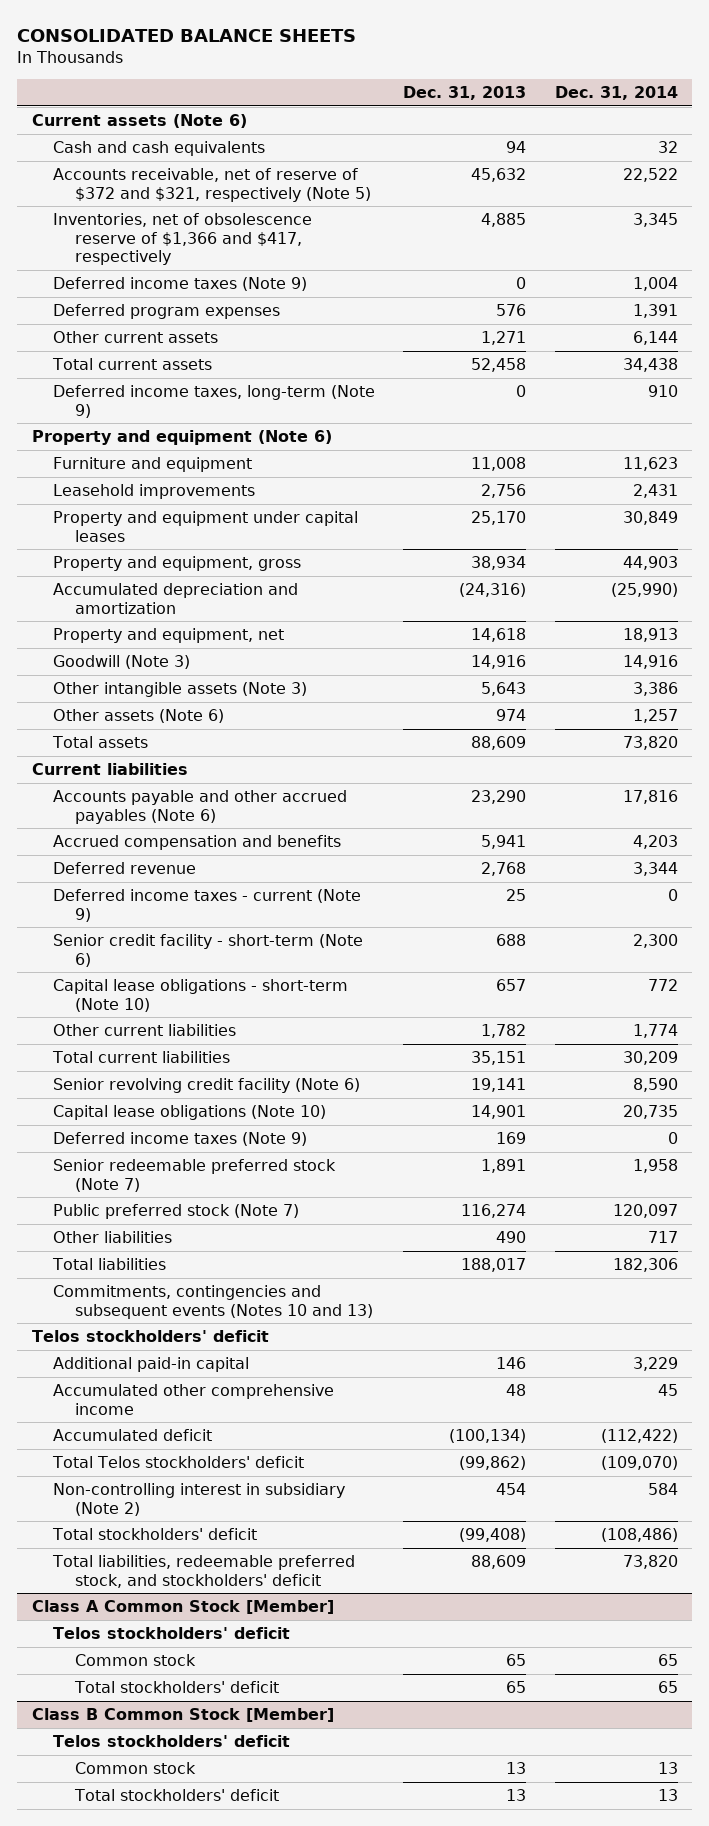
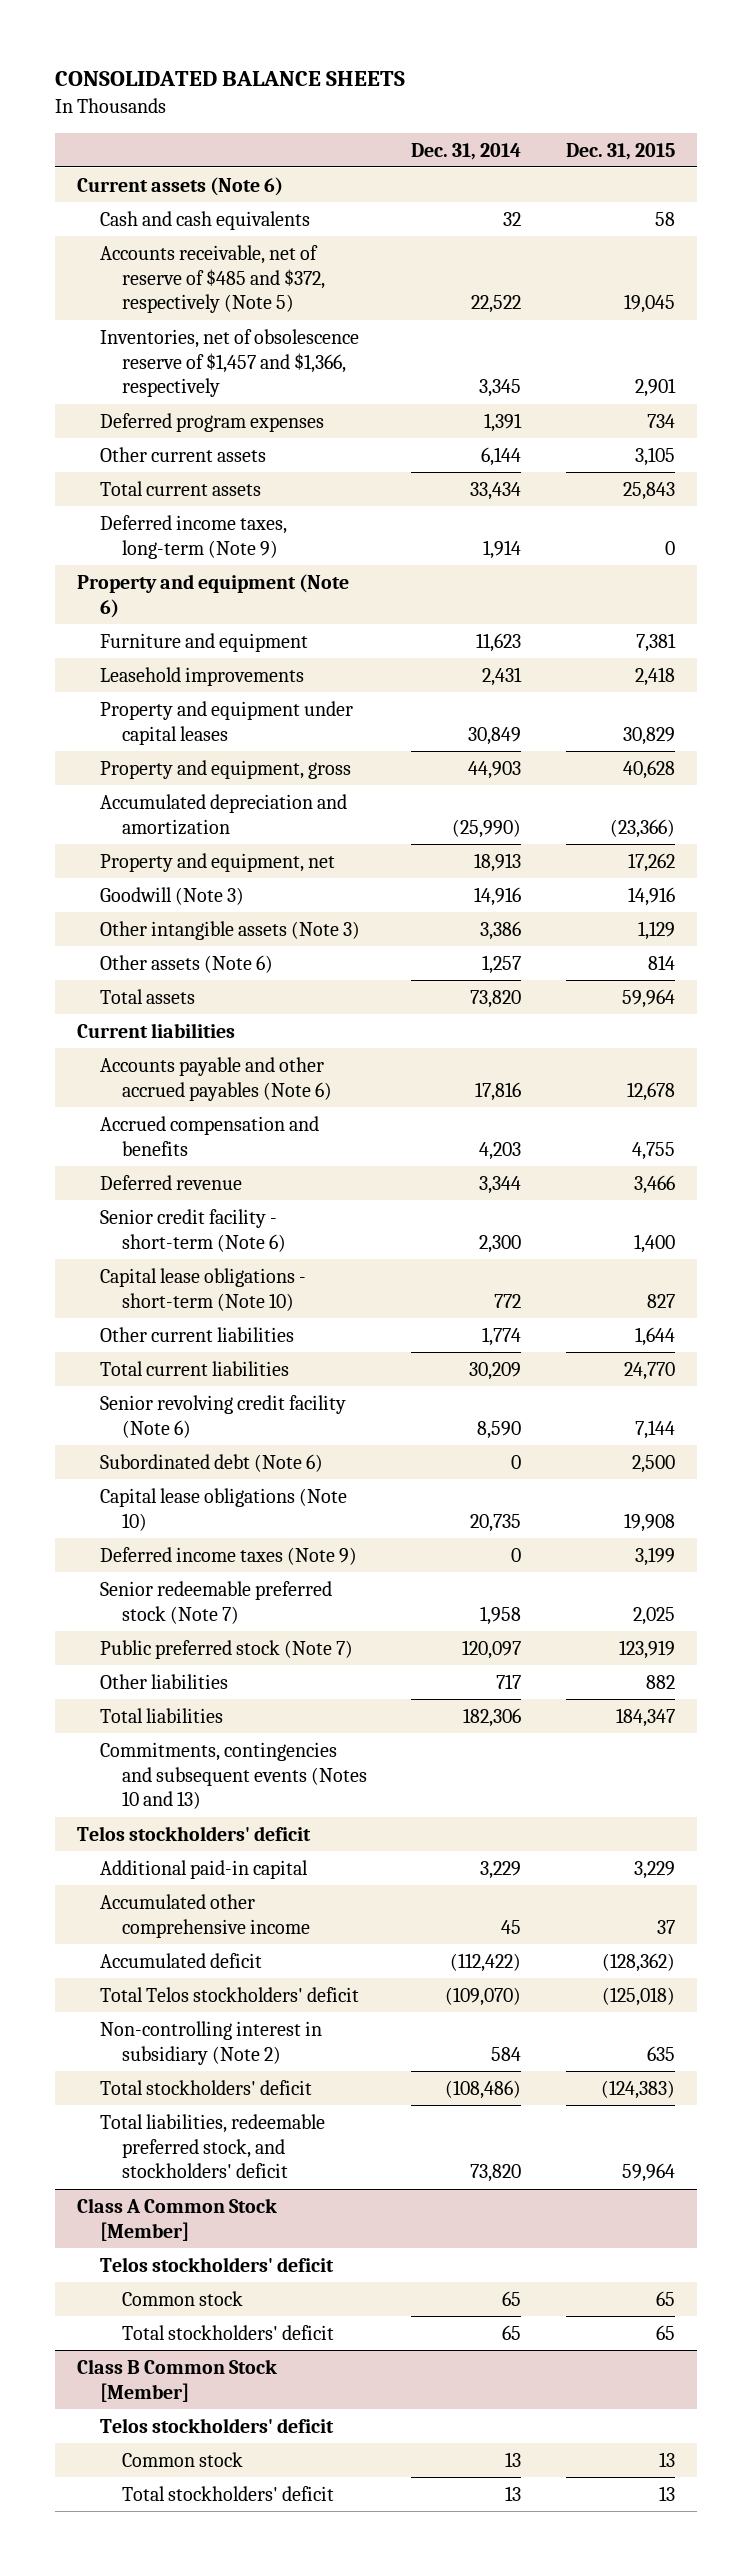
- | Dec. 31, 2013 | Dec. 31, 2014
+ | Dec. 31, 2014 | Dec. 31, 2015
- Accounts receivable, net of reserve of $372 and $321, respectively (Note 5) | 45,632 | 22,522
- Inventories, net of obsolescence reserve of $1,366 and $417, respectively | 4,885 | 3,345
- Deferred income taxes (Note 9) | 0 | 1,004
+ Accounts receivable, net of reserve of $485 and $372, respectively (Note 5) | 22,522 | 19,045
+ Inventories, net of obsolescence reserve of $1,457 and $1,366, respectively | 3,345 | 2,901
- Total current assets | 52,458 | 34,438
- Deferred income taxes, long-term (Note 9) | 0 | 910
+ Total current assets | 33,434 | 25,843
+ Deferred income taxes, long-term (Note 9) | 1,914 | 0
- Deferred income taxes - current (Note 9) | 25 | 0
+ Subordinated debt (Note 6) | 0 | 2,500

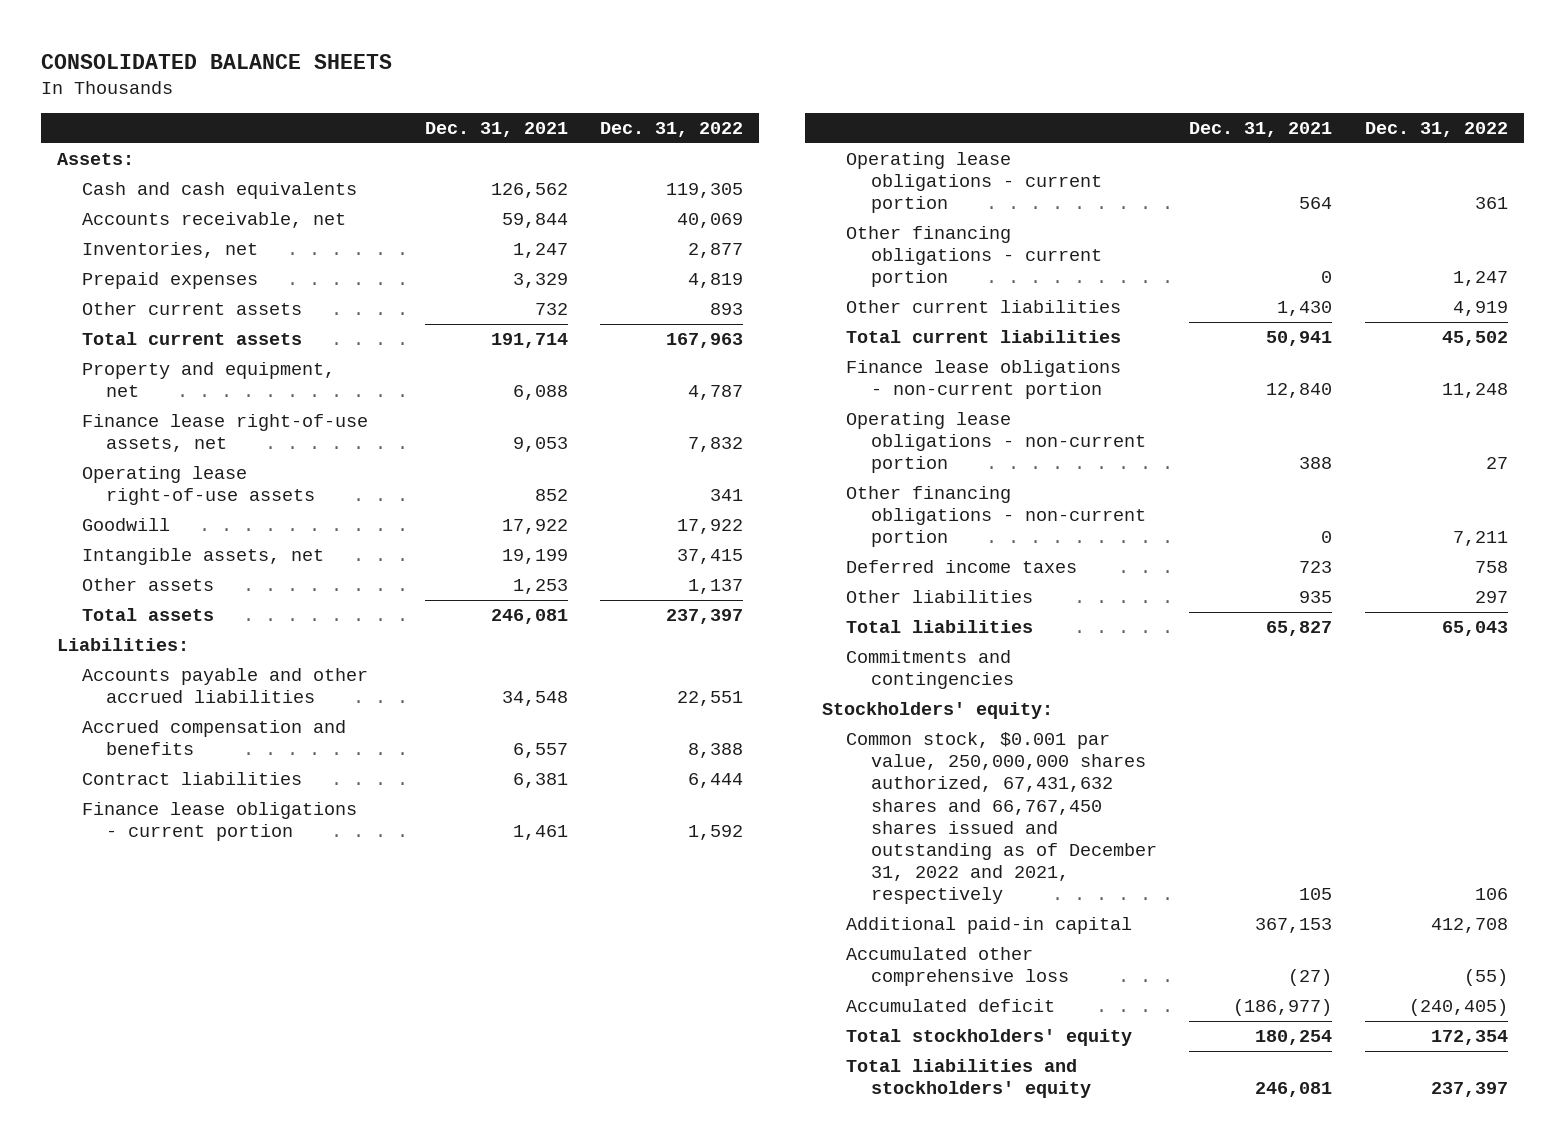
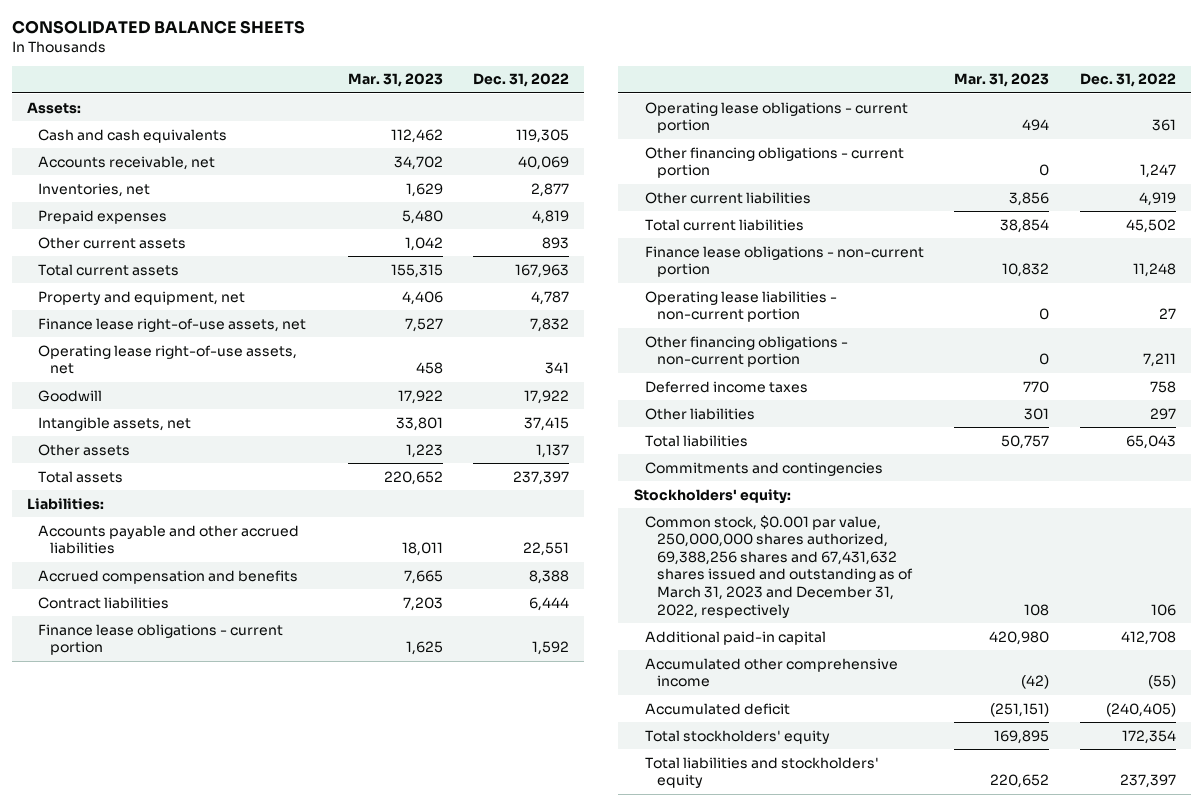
- | Dec. 31, 2021 | Dec. 31, 2022
+ | Mar. 31, 2023 | Dec. 31, 2022
- Operating lease right-of-use assets | 852 | 341
+ Operating lease right-of-use assets, net | 458 | 341
- Operating lease obligations - non-current portion | 388 | 27
+ Operating lease liabilities - non-current portion | 0 | 27
- Common stock, $0.001 par value, 250,000,000 shares authorized, 67,431,632 shares and 66,767,450 shares issued and outstanding as of December 31, 2022 and 2021, respectively | 105 | 106
+ Common stock, $0.001 par value, 250,000,000 shares authorized, 69,388,256 shares and 67,431,632 shares issued and outstanding as of March 31, 2023 and December 31, 2022, respectively | 108 | 106
- Accumulated other comprehensive loss | (27) | (55)
+ Accumulated other comprehensive income | (42) | (55)

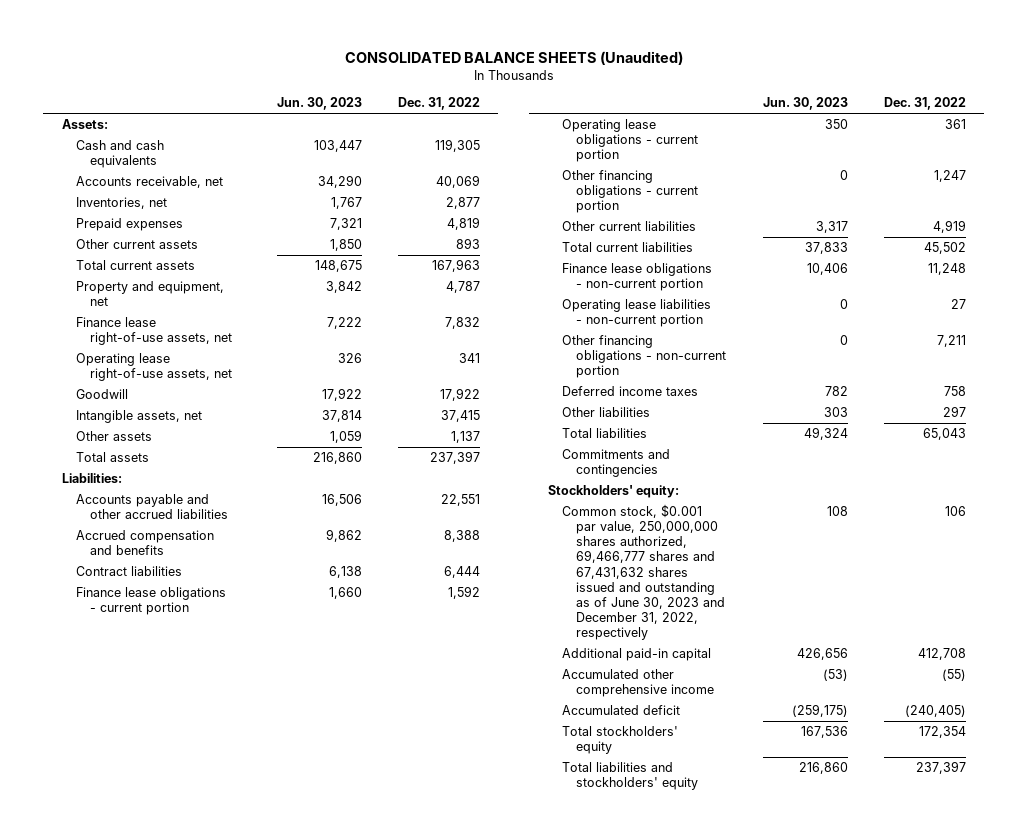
- CONSOLIDATED BALANCE SHEETS
+ CONSOLIDATED BALANCE SHEETS (Unaudited)
- | Mar. 31, 2023 | Dec. 31, 2022
+ | Jun. 30, 2023 | Dec. 31, 2022
- Common stock, $0.001 par value, 250,000,000 shares authorized, 69,388,256 shares and 67,431,632 shares issued and outstanding as of March 31, 2023 and December 31, 2022, respectively | 108 | 106
+ Common stock, $0.001 par value, 250,000,000 shares authorized, 69,466,777 shares and 67,431,632 shares issued and outstanding as of June 30, 2023 and December 31, 2022, respectively | 108 | 106

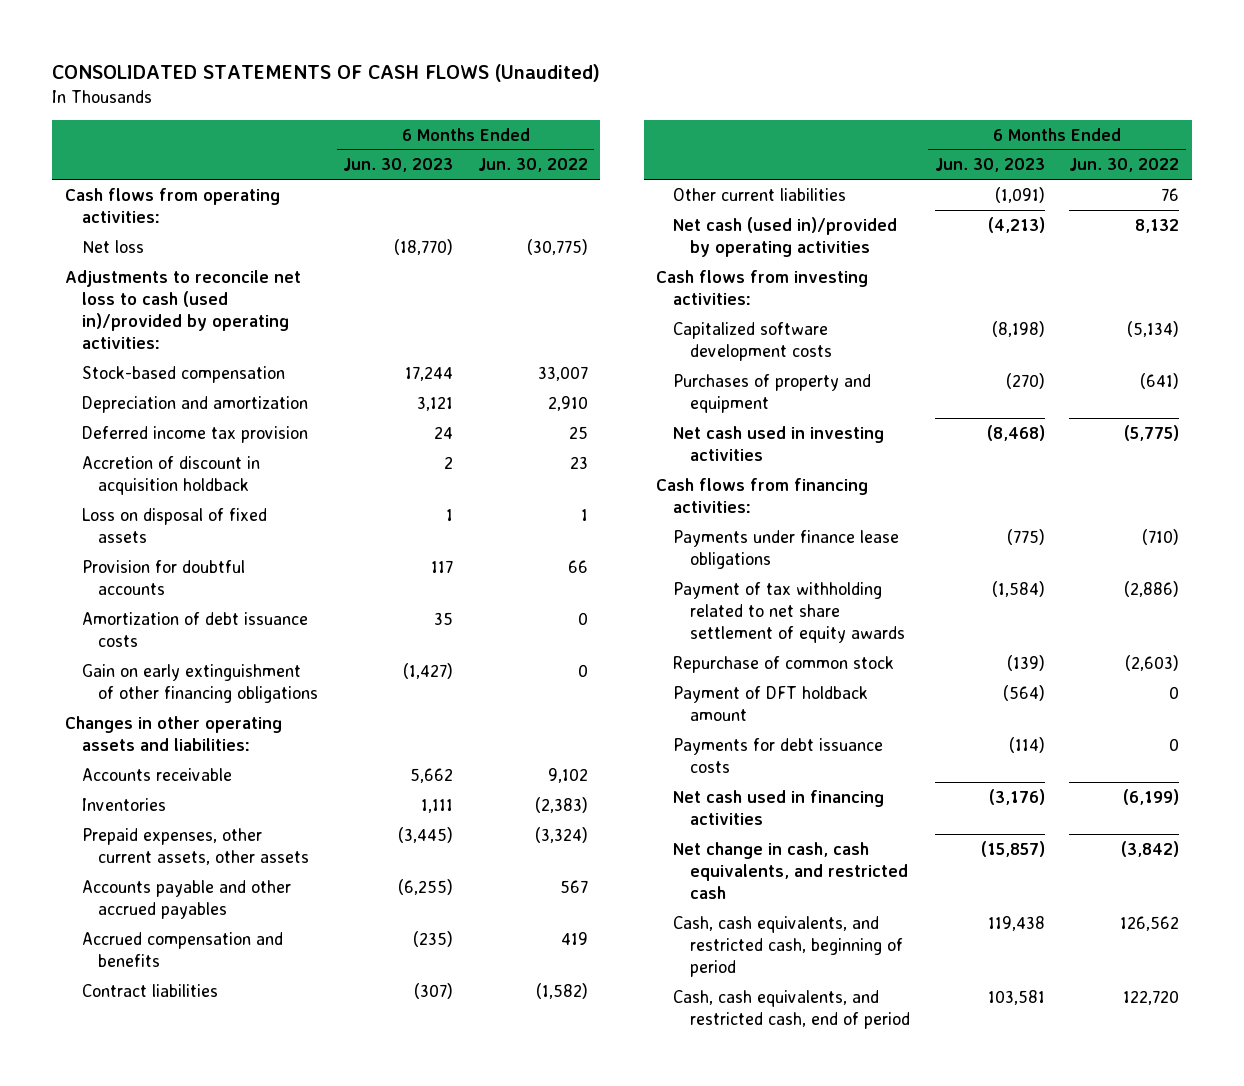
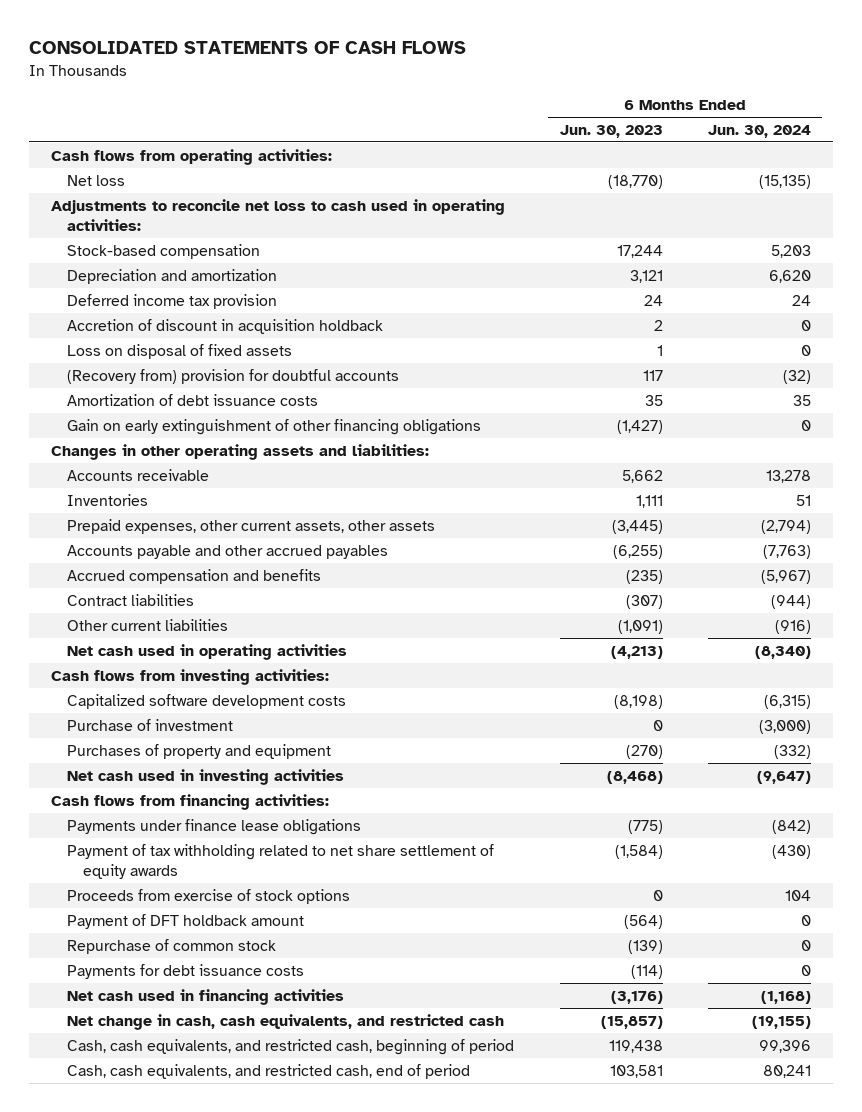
- CONSOLIDATED STATEMENTS OF CASH FLOWS (Unaudited)
+ CONSOLIDATED STATEMENTS OF CASH FLOWS
- | 6 Months Ended Jun. 30, 2023 | 6 Months Ended Jun. 30, 2022
+ | 6 Months Ended Jun. 30, 2023 | 6 Months Ended Jun. 30, 2024
- Adjustments to reconcile net loss to cash (used in)/provided by operating activities:
+ Adjustments to reconcile net loss to cash used in operating activities:
- Provision for doubtful accounts | 117 | 66
+ (Recovery from) provision for doubtful accounts | 117 | (32)
- Net cash (used in)/provided by operating activities | (4,213) | 8,132
+ Net cash used in operating activities | (4,213) | (8,340)
+ Purchase of investment | 0 | (3,000)
+ Proceeds from exercise of stock options | 0 | 104
moved down: Repurchase of common stock | (139) | 0

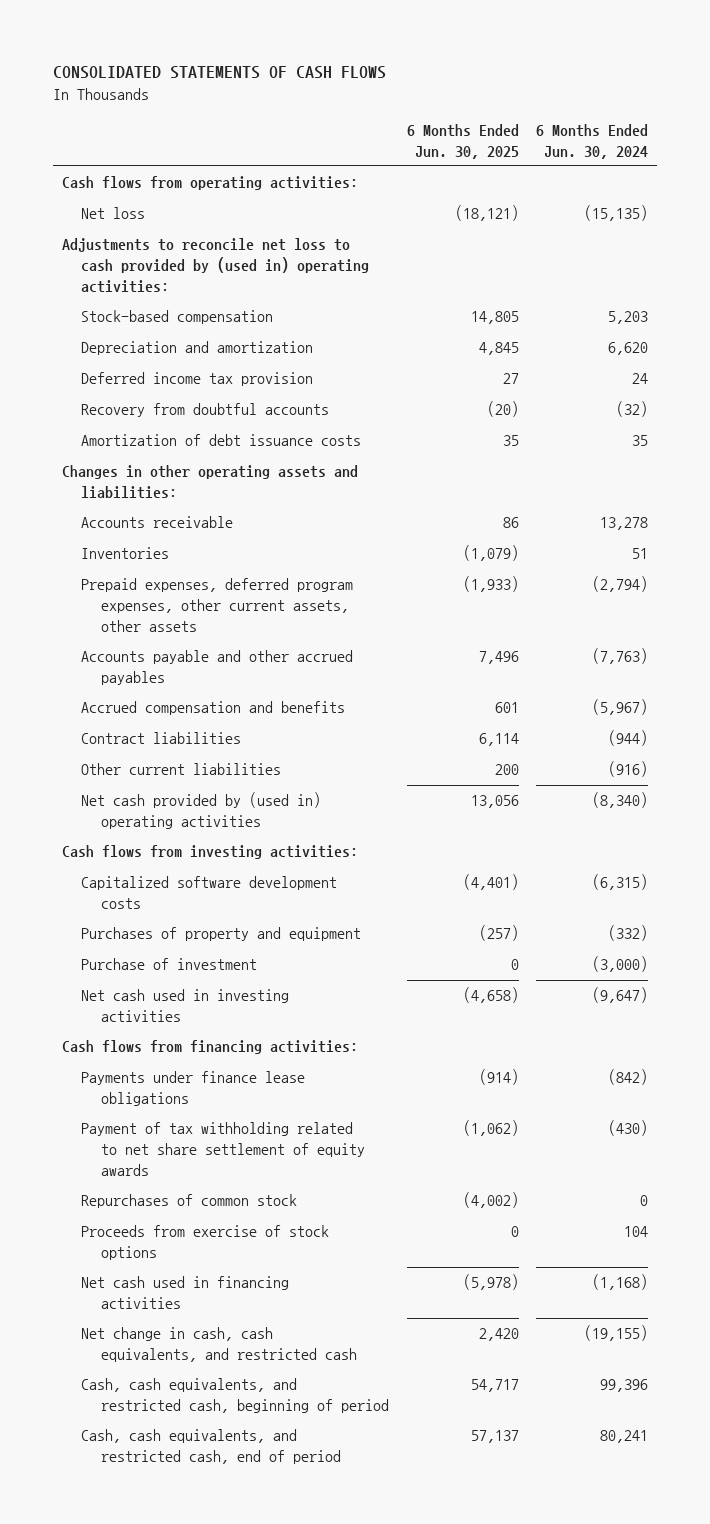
- | 6 Months Ended Jun. 30, 2023 | 6 Months Ended Jun. 30, 2024
+ | 6 Months Ended Jun. 30, 2025 | 6 Months Ended Jun. 30, 2024
- Adjustments to reconcile net loss to cash used in operating activities:
+ Adjustments to reconcile net loss to cash provided by (used in) operating activities:
- Accretion of discount in acquisition holdback | 2 | 0
- Loss on disposal of fixed assets | 1 | 0
- (Recovery from) provision for doubtful accounts | 117 | (32)
+ Recovery from doubtful accounts | (20) | (32)
- Gain on early extinguishment of other financing obligations | (1,427) | 0
- Prepaid expenses, other current assets, other assets | (3,445) | (2,794)
+ Prepaid expenses, deferred program expenses, other current assets, other assets | (1,933) | (2,794)
- Net cash used in operating activities | (4,213) | (8,340)
+ Net cash provided by (used in) operating activities | 13,056 | (8,340)
moved down: Purchase of investment | 0 | (3,000)
+ Repurchases of common stock | (4,002) | 0
- Payment of DFT holdback amount | (564) | 0
- Repurchase of common stock | (139) | 0
- Payments for debt issuance costs | (114) | 0

